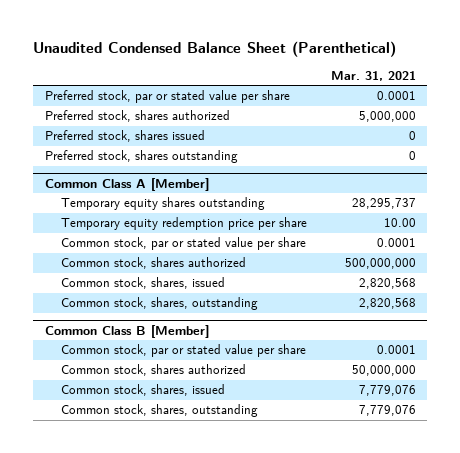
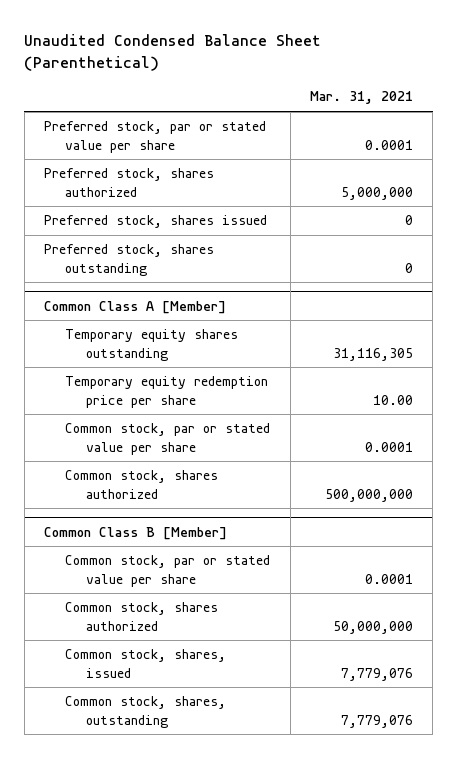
@ Common Class A [Member]
- Temporary equity shares outstanding | 28,295,737
+ Temporary equity shares outstanding | 31,116,305
- Common stock, shares, issued | 2,820,568
- Common stock, shares, outstanding | 2,820,568

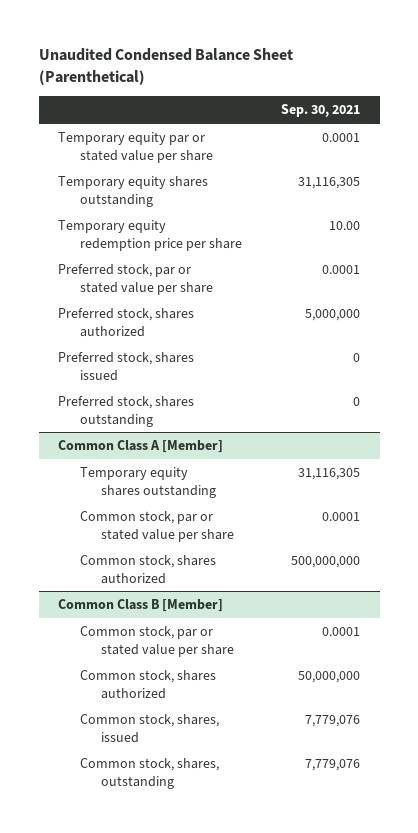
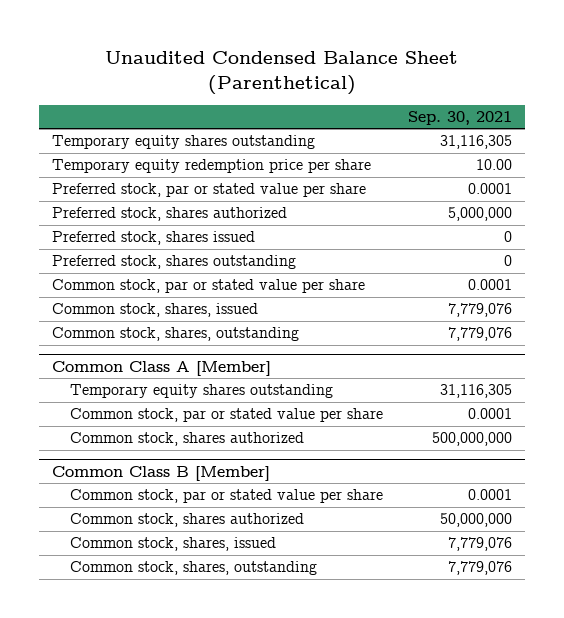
- Temporary equity par or stated value per share | 0.0001
+ Common stock, par or stated value per share | 0.0001
+ Common stock, shares, issued | 7,779,076
+ Common stock, shares, outstanding | 7,779,076

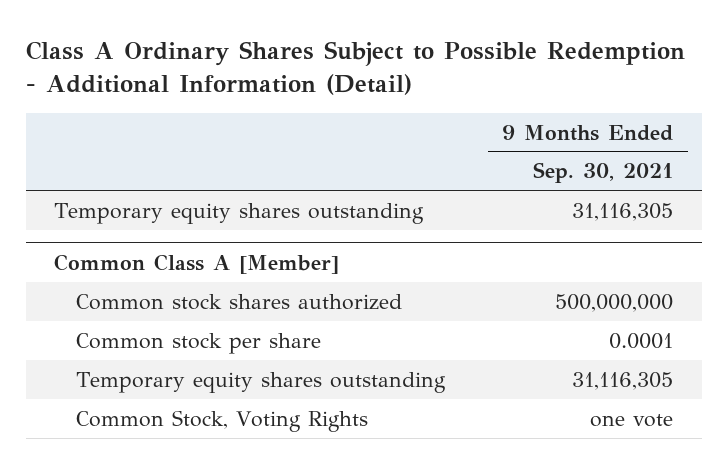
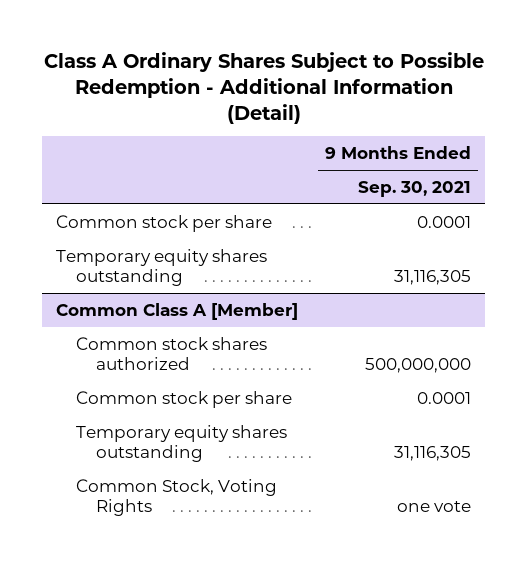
+ Common stock per share | 0.0001

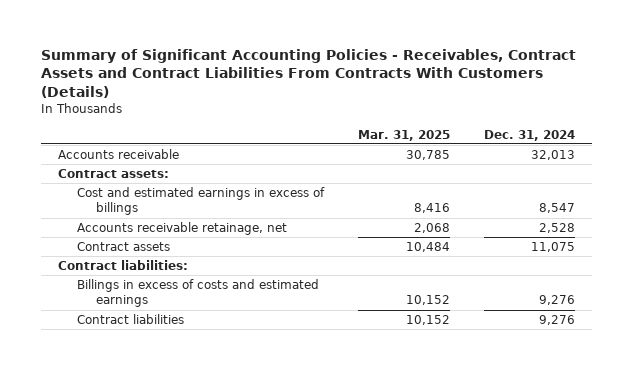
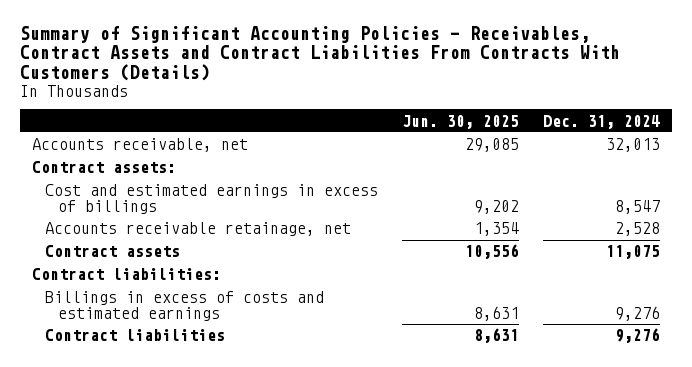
- | Mar. 31, 2025 | Dec. 31, 2024
+ | Jun. 30, 2025 | Dec. 31, 2024
- Accounts receivable | 30,785 | 32,013
+ Accounts receivable, net | 29,085 | 32,013

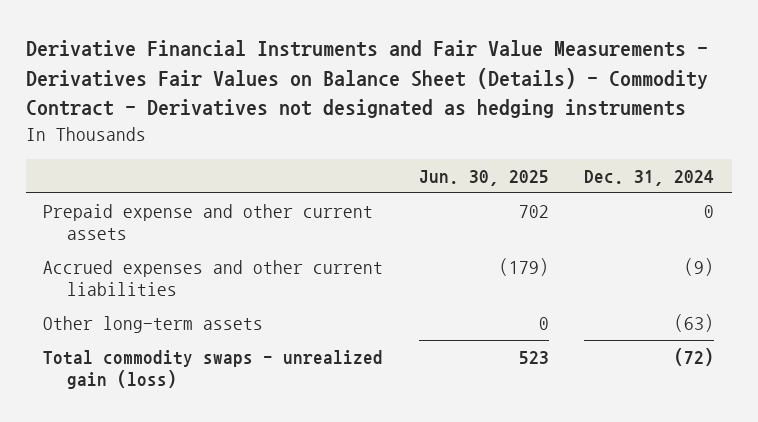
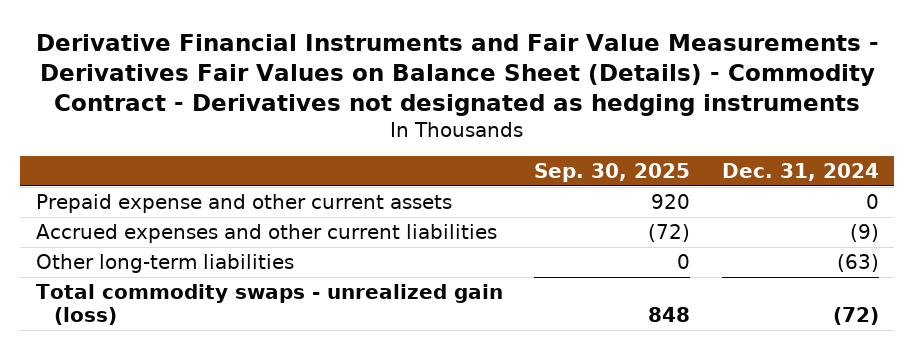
- | Jun. 30, 2025 | Dec. 31, 2024
+ | Sep. 30, 2025 | Dec. 31, 2024
- Other long-term assets | 0 | (63)
+ Other long-term liabilities | 0 | (63)

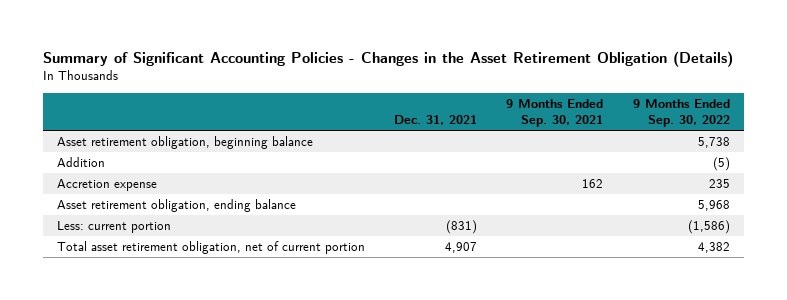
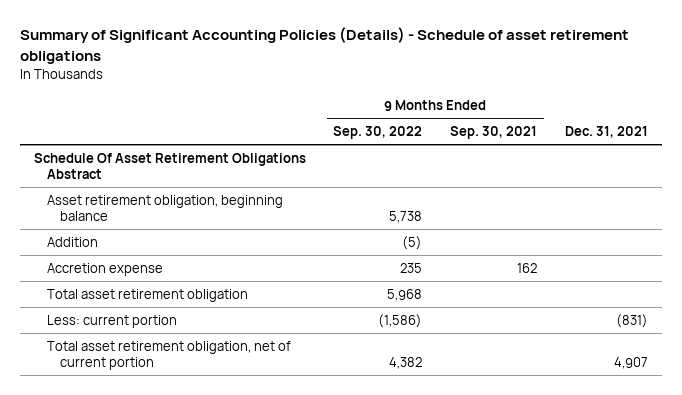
- Summary of Significant Accounting Policies - Changes in the Asset Retirement Obligation (Details)
+ Summary of Significant Accounting Policies (Details) - Schedule of asset retirement obligations
- | Dec. 31, 2021 | 9 Months Ended Sep. 30, 2021 | 9 Months Ended Sep. 30, 2022
+ | 9 Months Ended Sep. 30, 2022 | 9 Months Ended Sep. 30, 2021 | Dec. 31, 2021
+ Schedule Of Asset Retirement Obligations Abstract
- Asset retirement obligation, ending balance | | | 5,968
+ Total asset retirement obligation | 5,968 | |

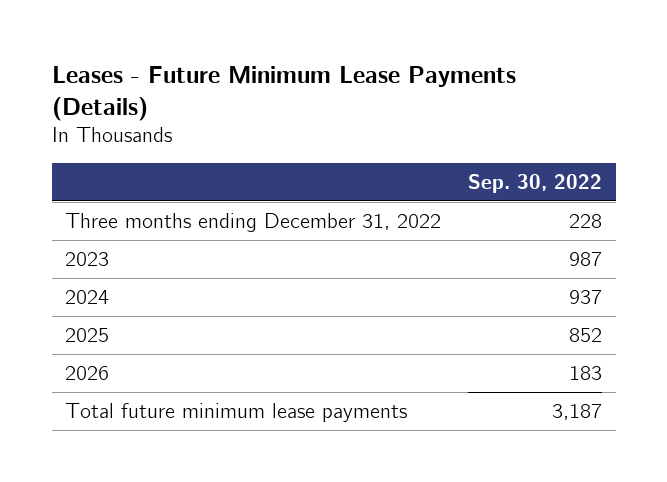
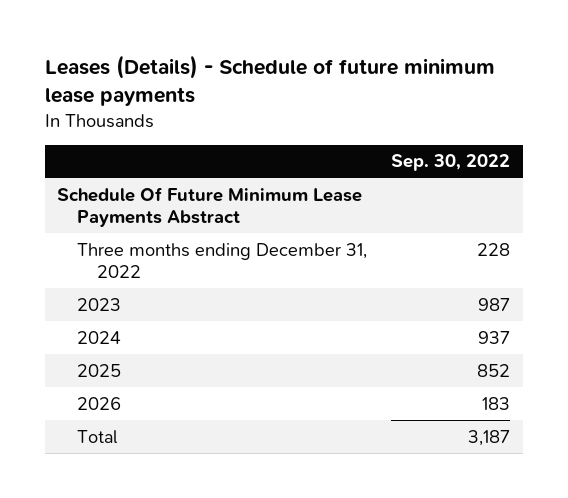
- Leases - Future Minimum Lease Payments (Details)
+ Leases (Details) - Schedule of future minimum lease payments
+ Schedule Of Future Minimum Lease Payments Abstract
- Total future minimum lease payments | 3,187
+ Total | 3,187

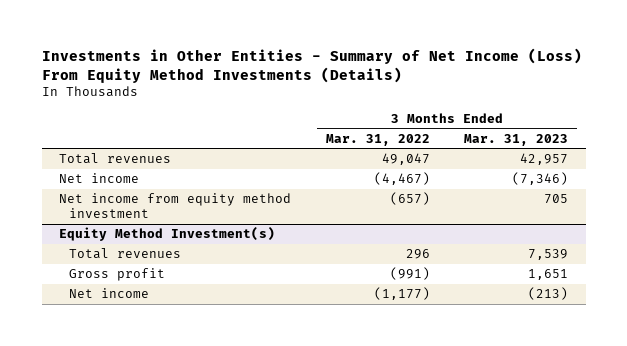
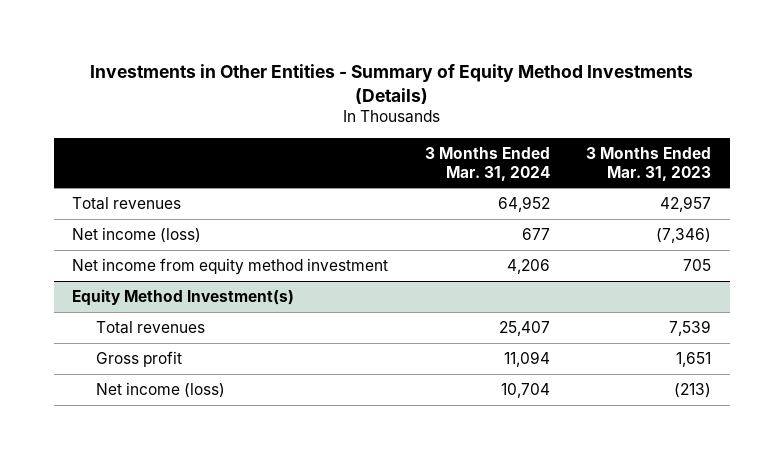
- Investments in Other Entities - Summary of Net Income (Loss) From Equity Method Investments (Details)
+ Investments in Other Entities - Summary of Equity Method Investments (Details)
- | 3 Months Ended Mar. 31, 2022 | 3 Months Ended Mar. 31, 2023
+ | 3 Months Ended Mar. 31, 2024 | 3 Months Ended Mar. 31, 2023
- Net income | (4,467) | (7,346)
+ Net income (loss) | 677 | (7,346)
@ Equity Method Investment(s)
- Net income | (1,177) | (213)
+ Net income (loss) | 10,704 | (213)

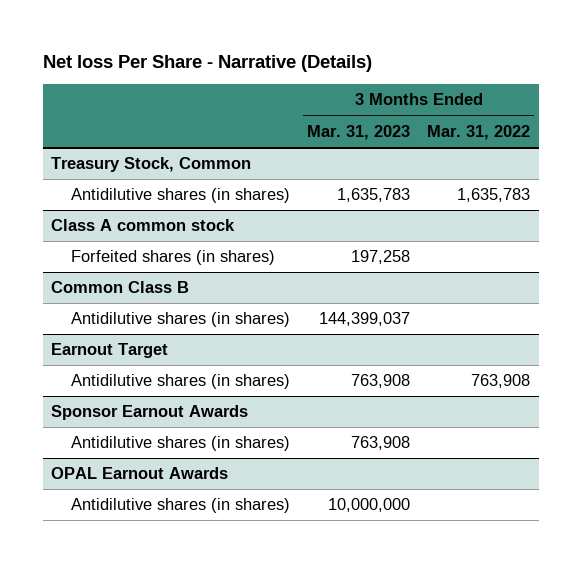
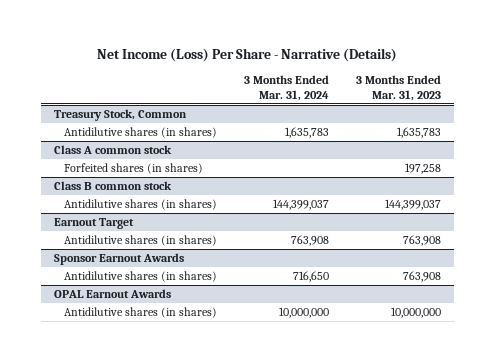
- Net loss Per Share - Narrative (Details)
+ Net Income (Loss) Per Share - Narrative (Details)
- | 3 Months Ended Mar. 31, 2023 | 3 Months Ended Mar. 31, 2022
+ | 3 Months Ended Mar. 31, 2024 | 3 Months Ended Mar. 31, 2023
- Common Class B
+ Class B common stock

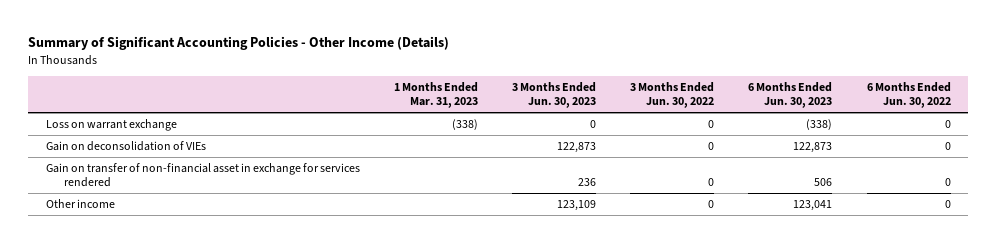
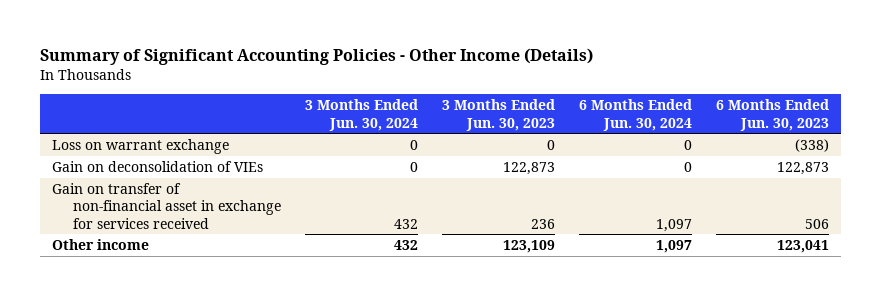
- | 1 Months Ended Mar. 31, 2023 | 3 Months Ended Jun. 30, 2023 | 3 Months Ended Jun. 30, 2022 | 6 Months Ended Jun. 30, 2023 | 6 Months Ended Jun. 30, 2022
+ | 3 Months Ended Jun. 30, 2024 | 3 Months Ended Jun. 30, 2023 | 6 Months Ended Jun. 30, 2024 | 6 Months Ended Jun. 30, 2023
- Gain on transfer of non-financial asset in exchange for services rendered | | 236 | 0 | 506 | 0
+ Gain on transfer of non-financial asset in exchange for services received | 432 | 236 | 1,097 | 506

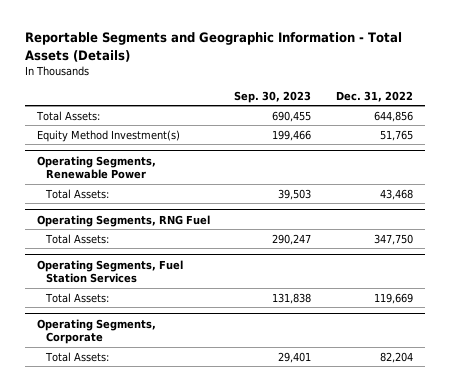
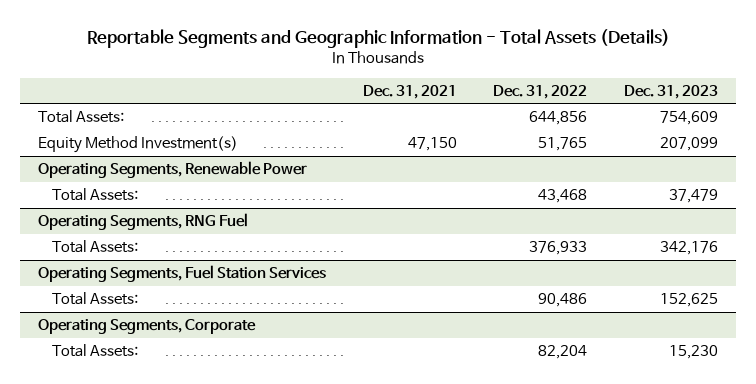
- | Sep. 30, 2023 | Dec. 31, 2022
+ | Dec. 31, 2021 | Dec. 31, 2022 | Dec. 31, 2023
@ Operating Segments, RNG Fuel
- Total Assets: | 290,247 | 347,750
+ Total Assets: | | 376,933 | 342,176
@ Operating Segments, Fuel Station Services
- Total Assets: | 131,838 | 119,669
+ Total Assets: | | 90,486 | 152,625

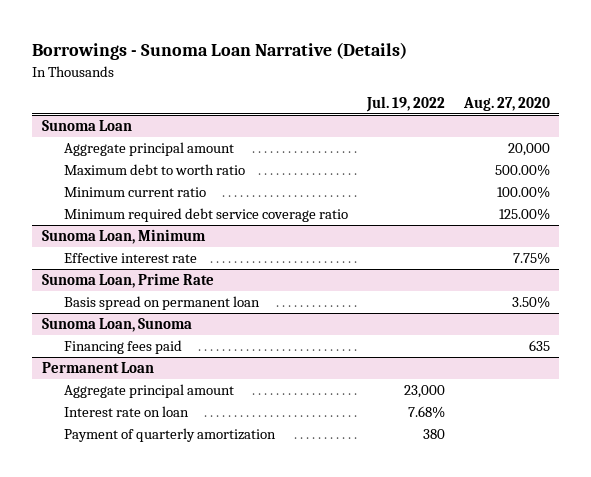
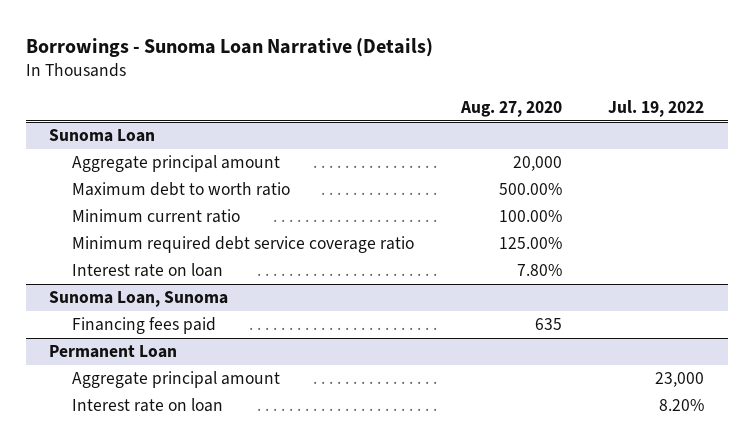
- | Jul. 19, 2022 | Aug. 27, 2020
+ | Aug. 27, 2020 | Jul. 19, 2022
- Sunoma Loan, Minimum
- Effective interest rate | | 7.75%
- Sunoma Loan, Prime Rate
- Basis spread on permanent loan | | 3.50%
@ Sunoma Loan
+ Interest rate on loan | 7.80% |
@ Permanent Loan
- Interest rate on loan | 7.68% |
- Payment of quarterly amortization | 380 |
+ Interest rate on loan | | 8.20%

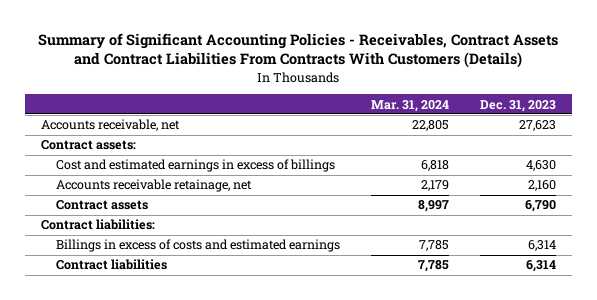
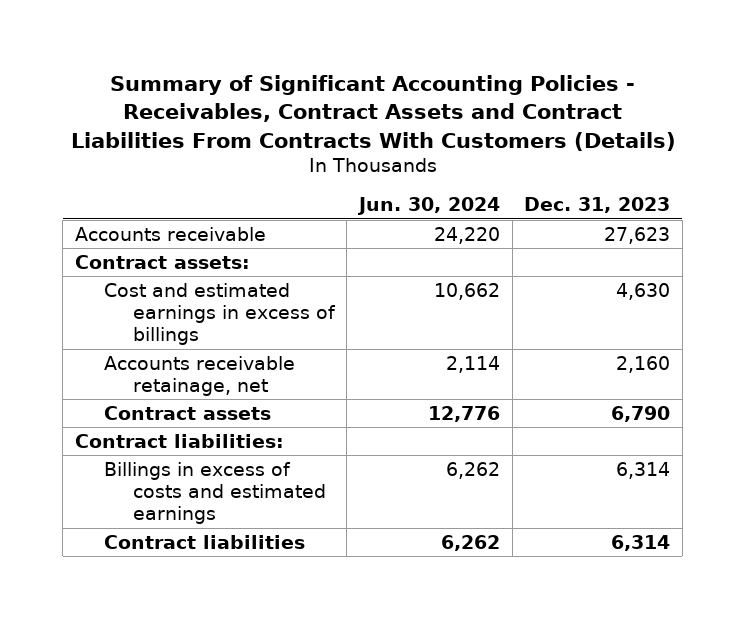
- | Mar. 31, 2024 | Dec. 31, 2023
+ | Jun. 30, 2024 | Dec. 31, 2023
- Accounts receivable, net | 22,805 | 27,623
+ Accounts receivable | 24,220 | 27,623

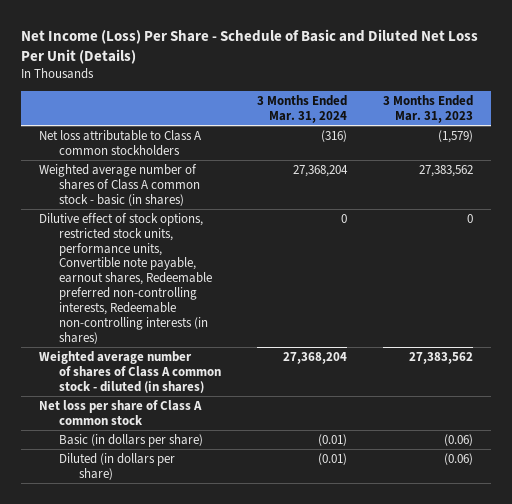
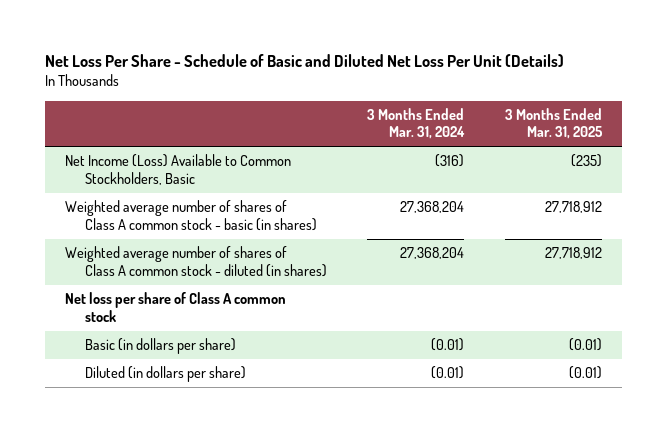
- Net Income (Loss) Per Share - Schedule of Basic and Diluted Net Loss Per Unit (Details)
+ Net Loss Per Share - Schedule of Basic and Diluted Net Loss Per Unit (Details)
- | 3 Months Ended Mar. 31, 2024 | 3 Months Ended Mar. 31, 2023
+ | 3 Months Ended Mar. 31, 2024 | 3 Months Ended Mar. 31, 2025
- Net loss attributable to Class A common stockholders | (316) | (1,579)
+ Net Income (Loss) Available to Common Stockholders, Basic | (316) | (235)
- Dilutive effect of stock options, restricted stock units, performance units, Convertible note payable, earnout shares, Redeemable preferred non-controlling interests, Redeemable non-controlling interests (in shares) | 0 | 0

